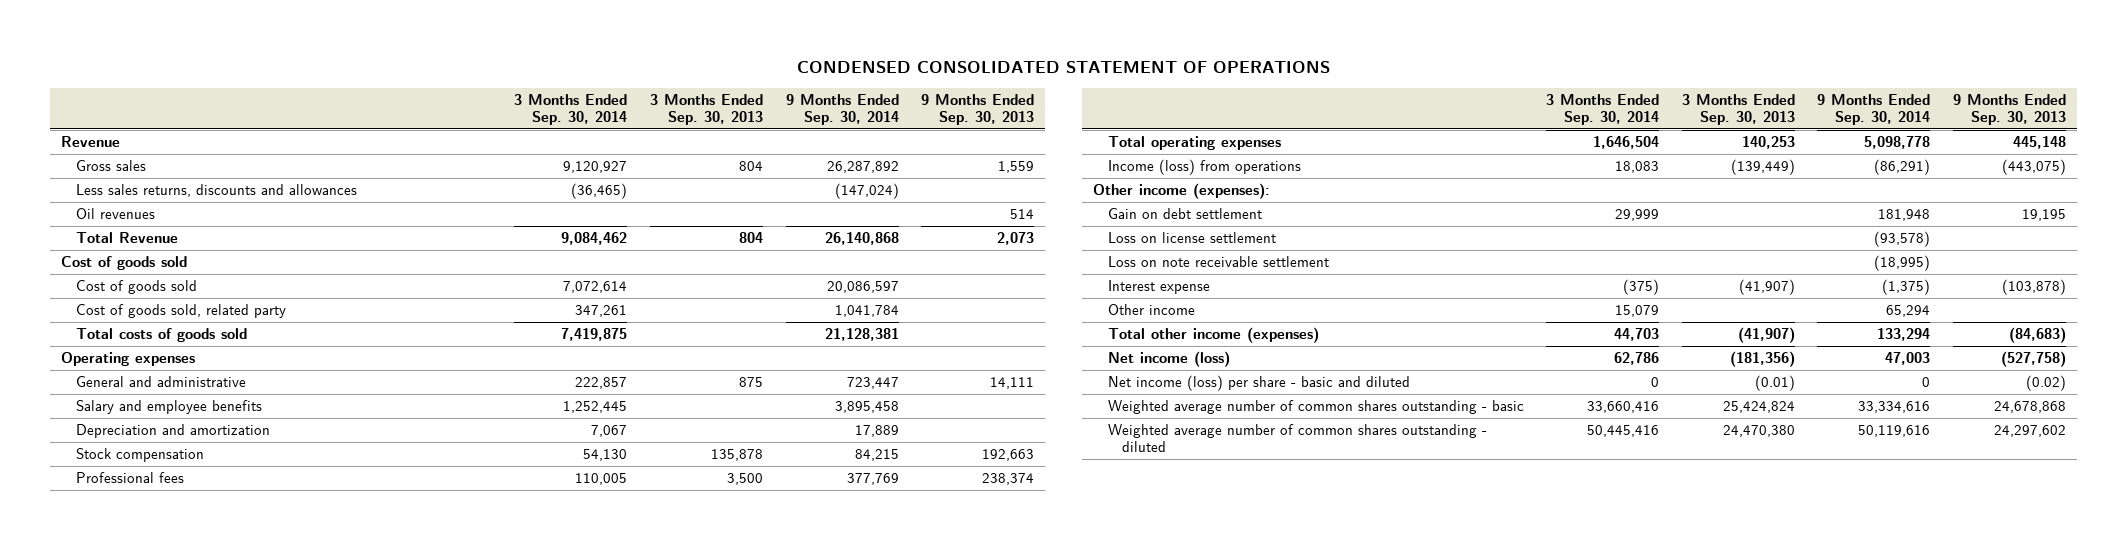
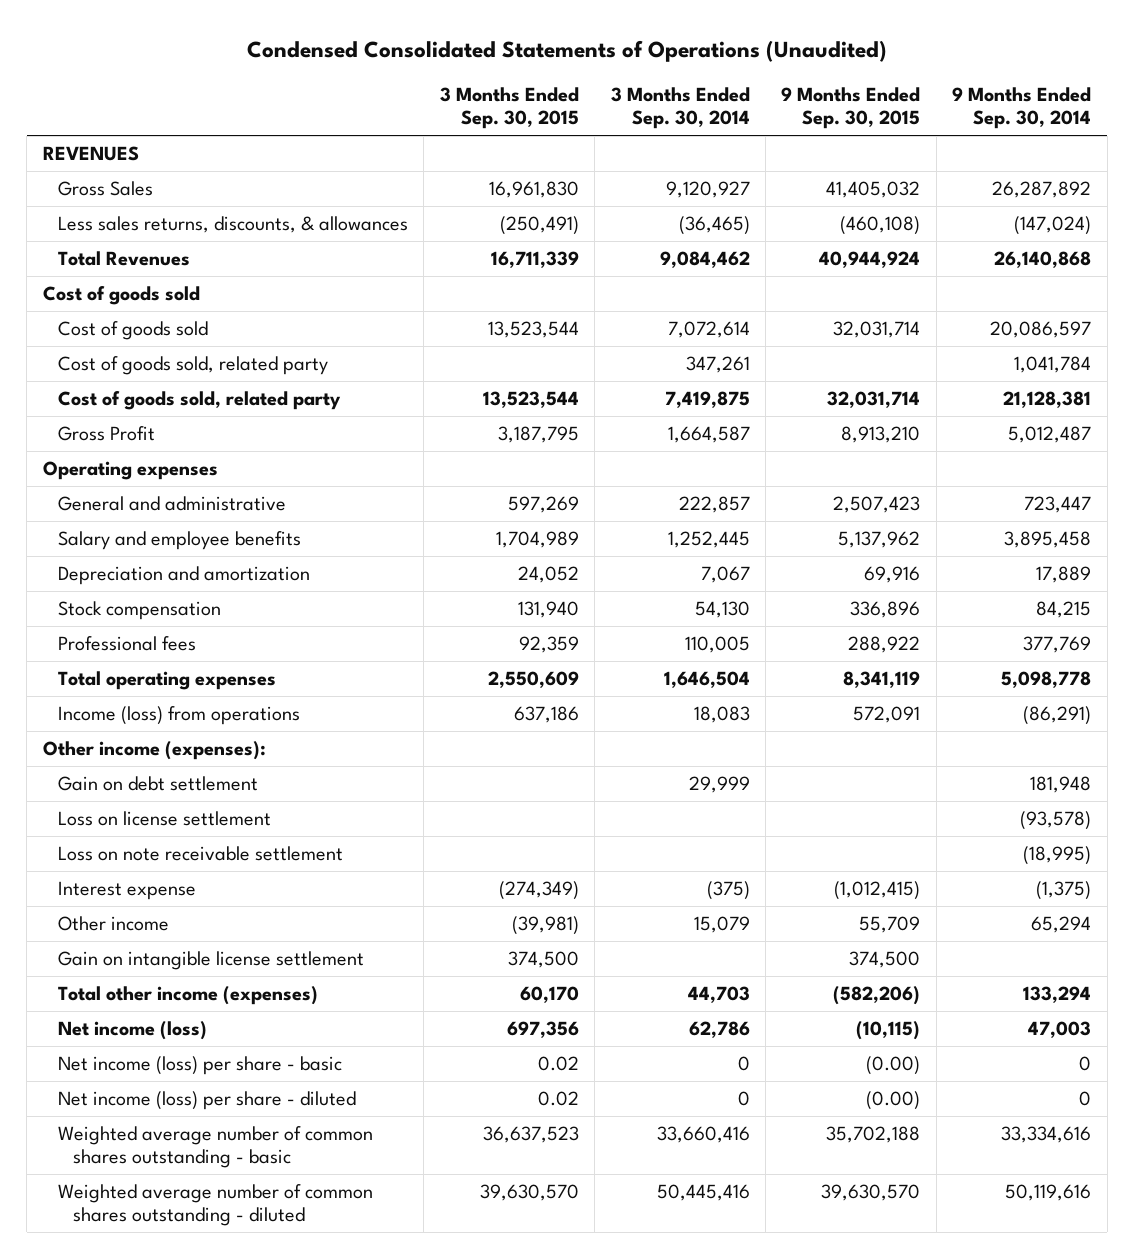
- CONDENSED CONSOLIDATED STATEMENT OF OPERATIONS
+ Condensed Consolidated Statements of Operations (Unaudited)
- | 3 Months Ended Sep. 30, 2014 | 3 Months Ended Sep. 30, 2013 | 9 Months Ended Sep. 30, 2014 | 9 Months Ended Sep. 30, 2013
+ | 3 Months Ended Sep. 30, 2015 | 3 Months Ended Sep. 30, 2014 | 9 Months Ended Sep. 30, 2015 | 9 Months Ended Sep. 30, 2014
- Revenue
- Gross sales | 9,120,927 | 804 | 26,287,892 | 1,559
- Less sales returns, discounts and allowances | (36,465) | | (147,024) |
- Oil revenues | | | | 514
- Total Revenue | 9,084,462 | 804 | 26,140,868 | 2,073
+ REVENUES
+ Gross Sales | 16,961,830 | 9,120,927 | 41,405,032 | 26,287,892
+ Less sales returns, discounts, & allowances | (250,491) | (36,465) | (460,108) | (147,024)
+ Total Revenues | 16,711,339 | 9,084,462 | 40,944,924 | 26,140,868
- Total costs of goods sold | 7,419,875 | | 21,128,381 |
+ Cost of goods sold, related party | 13,523,544 | 7,419,875 | 32,031,714 | 21,128,381
+ Gross Profit | 3,187,795 | 1,664,587 | 8,913,210 | 5,012,487
+ Gain on intangible license settlement | 374,500 | | 374,500 |
- Net income (loss) per share - basic and diluted | 0 | (0.01) | 0 | (0.02)
+ Net income (loss) per share - basic | 0.02 | 0 | (0.00) | 0
+ Net income (loss) per share - diluted | 0.02 | 0 | (0.00) | 0

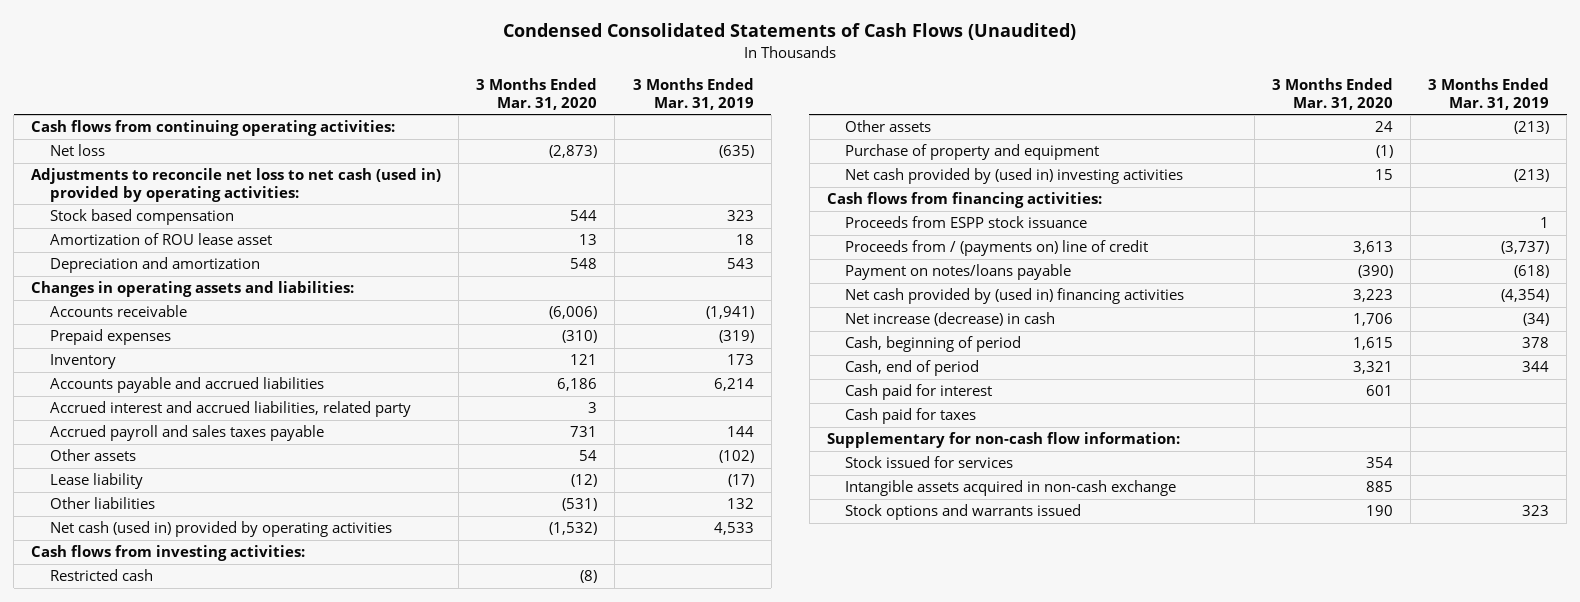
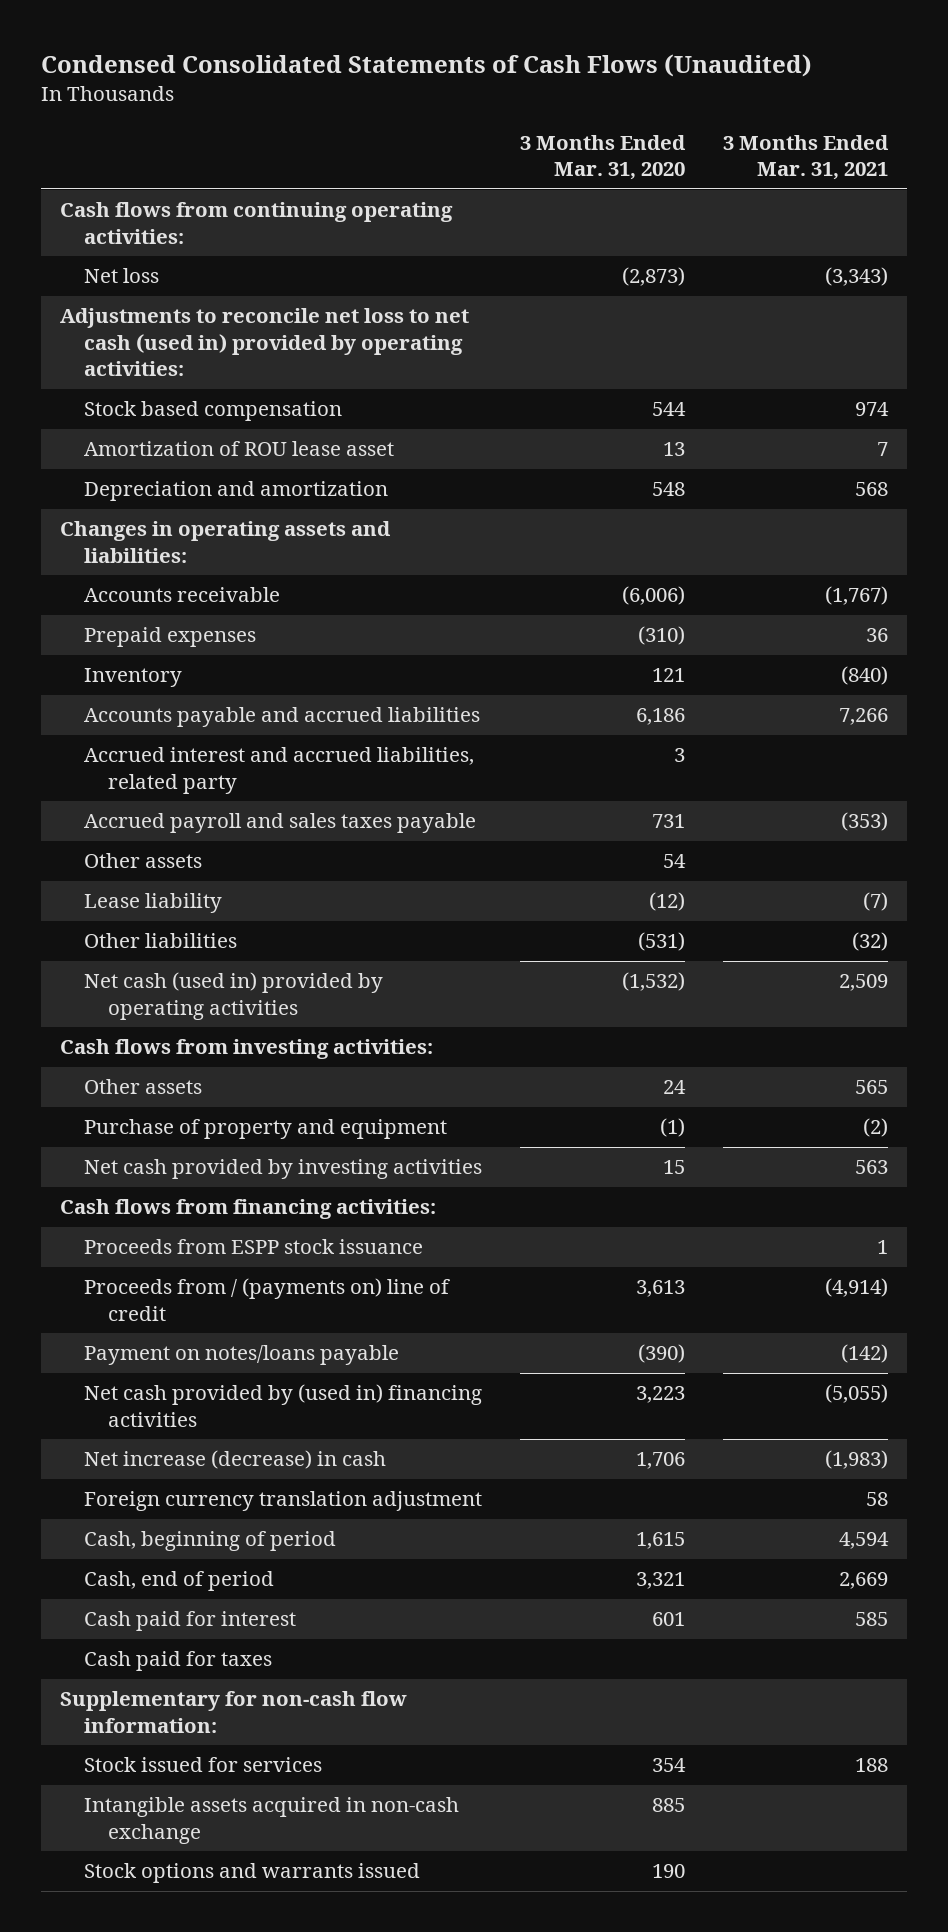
- | 3 Months Ended Mar. 31, 2020 | 3 Months Ended Mar. 31, 2019
+ | 3 Months Ended Mar. 31, 2020 | 3 Months Ended Mar. 31, 2021
- Restricted cash | (8) |
- Net cash provided by (used in) investing activities | 15 | (213)
+ Net cash provided by investing activities | 15 | 563
+ Foreign currency translation adjustment | | 58

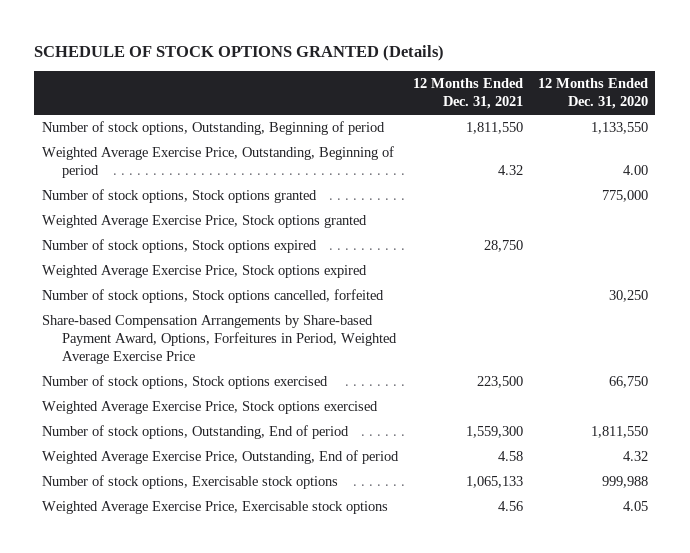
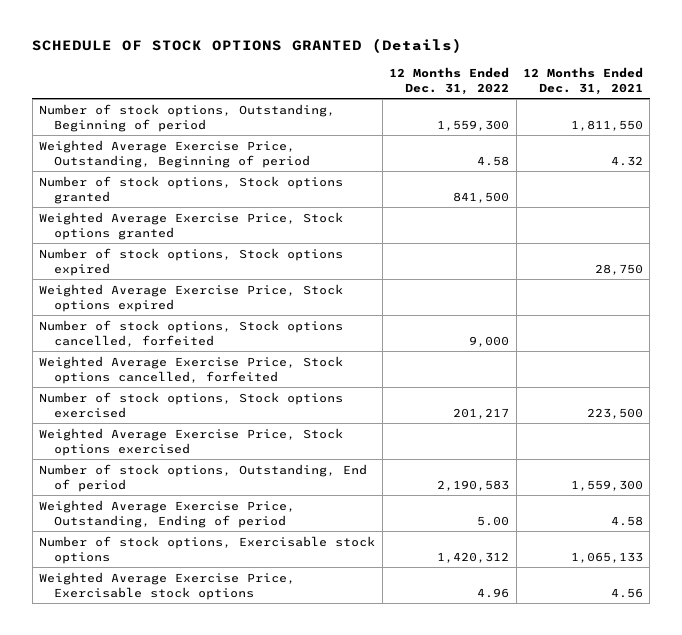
- | 12 Months Ended Dec. 31, 2021 | 12 Months Ended Dec. 31, 2020
+ | 12 Months Ended Dec. 31, 2022 | 12 Months Ended Dec. 31, 2021
- Share-based Compensation Arrangements by Share-based Payment Award, Options, Forfeitures in Period, Weighted Average Exercise Price
+ Weighted Average Exercise Price, Stock options cancelled, forfeited
- Weighted Average Exercise Price, Outstanding, End of period | 4.58 | 4.32
+ Weighted Average Exercise Price, Outstanding, Ending of period | 5.00 | 4.58

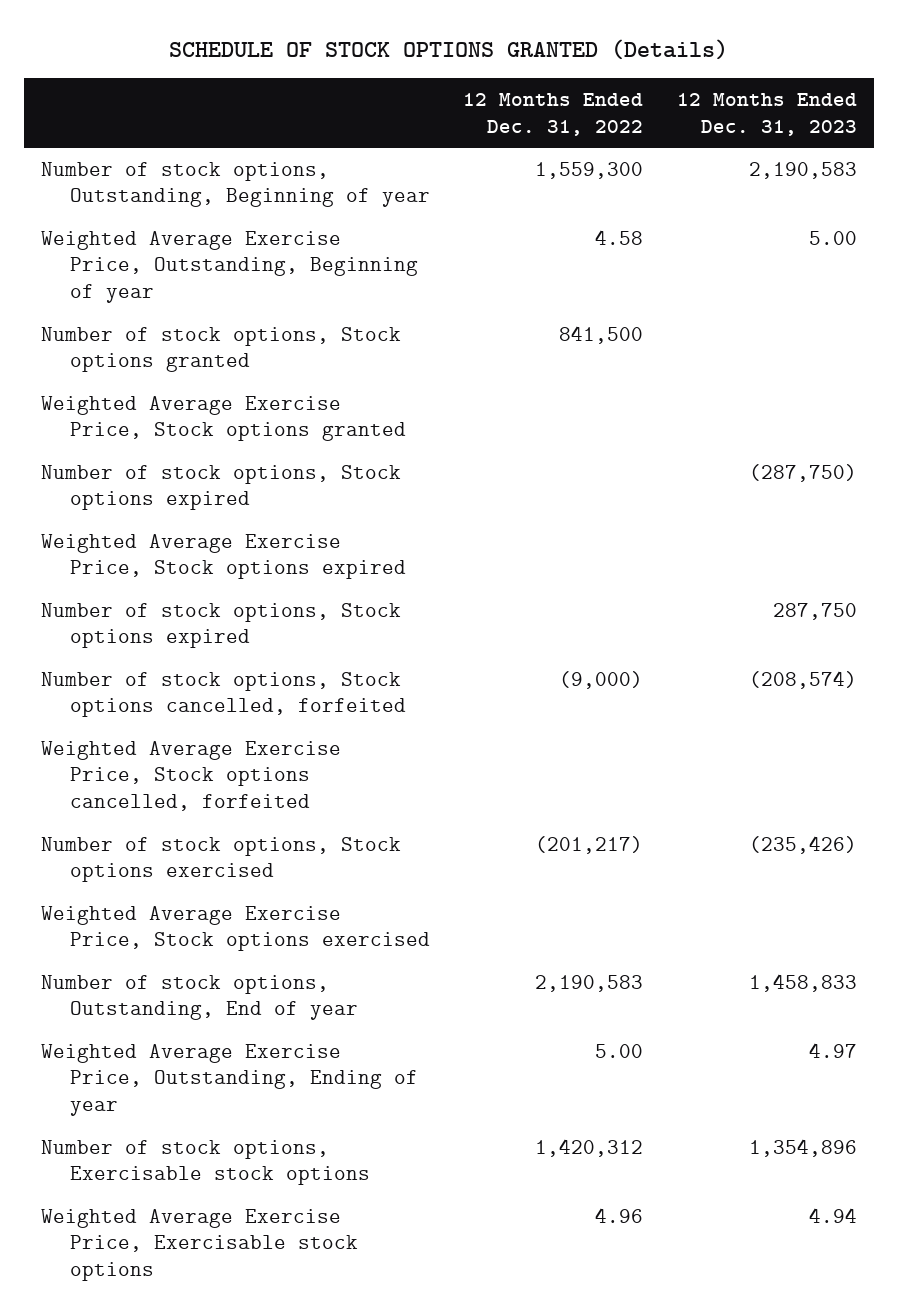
- | 12 Months Ended Dec. 31, 2022 | 12 Months Ended Dec. 31, 2021
+ | 12 Months Ended Dec. 31, 2022 | 12 Months Ended Dec. 31, 2023
- Number of stock options, Outstanding, Beginning of period | 1,559,300 | 1,811,550
- Weighted Average Exercise Price, Outstanding, Beginning of period | 4.58 | 4.32
+ Number of stock options, Outstanding, Beginning of year | 1,559,300 | 2,190,583
+ Weighted Average Exercise Price, Outstanding, Beginning of year | 4.58 | 5.00
- Number of stock options, Stock options cancelled, forfeited | 9,000 |
+ Number of stock options, Stock options expired | | 287,750
+ Number of stock options, Stock options cancelled, forfeited | (9,000) | (208,574)
- Number of stock options, Stock options exercised | 201,217 | 223,500
+ Number of stock options, Stock options exercised | (201,217) | (235,426)
- Number of stock options, Outstanding, End of period | 2,190,583 | 1,559,300
- Weighted Average Exercise Price, Outstanding, Ending of period | 5.00 | 4.58
+ Number of stock options, Outstanding, End of year | 2,190,583 | 1,458,833
+ Weighted Average Exercise Price, Outstanding, Ending of year | 5.00 | 4.97

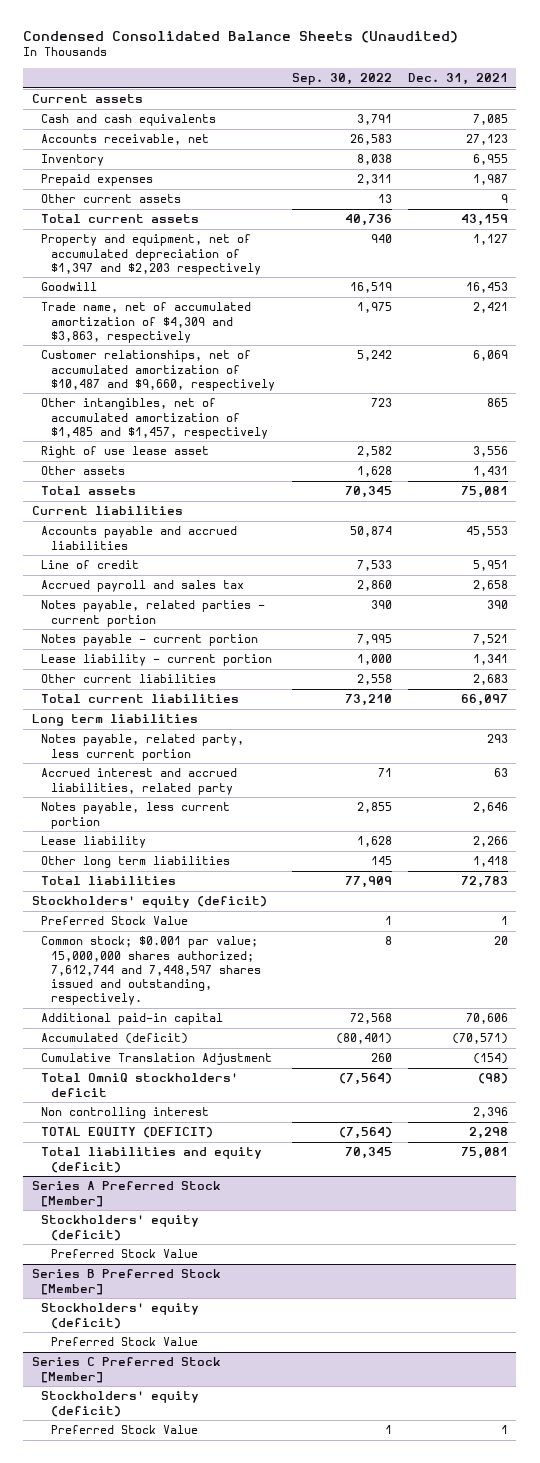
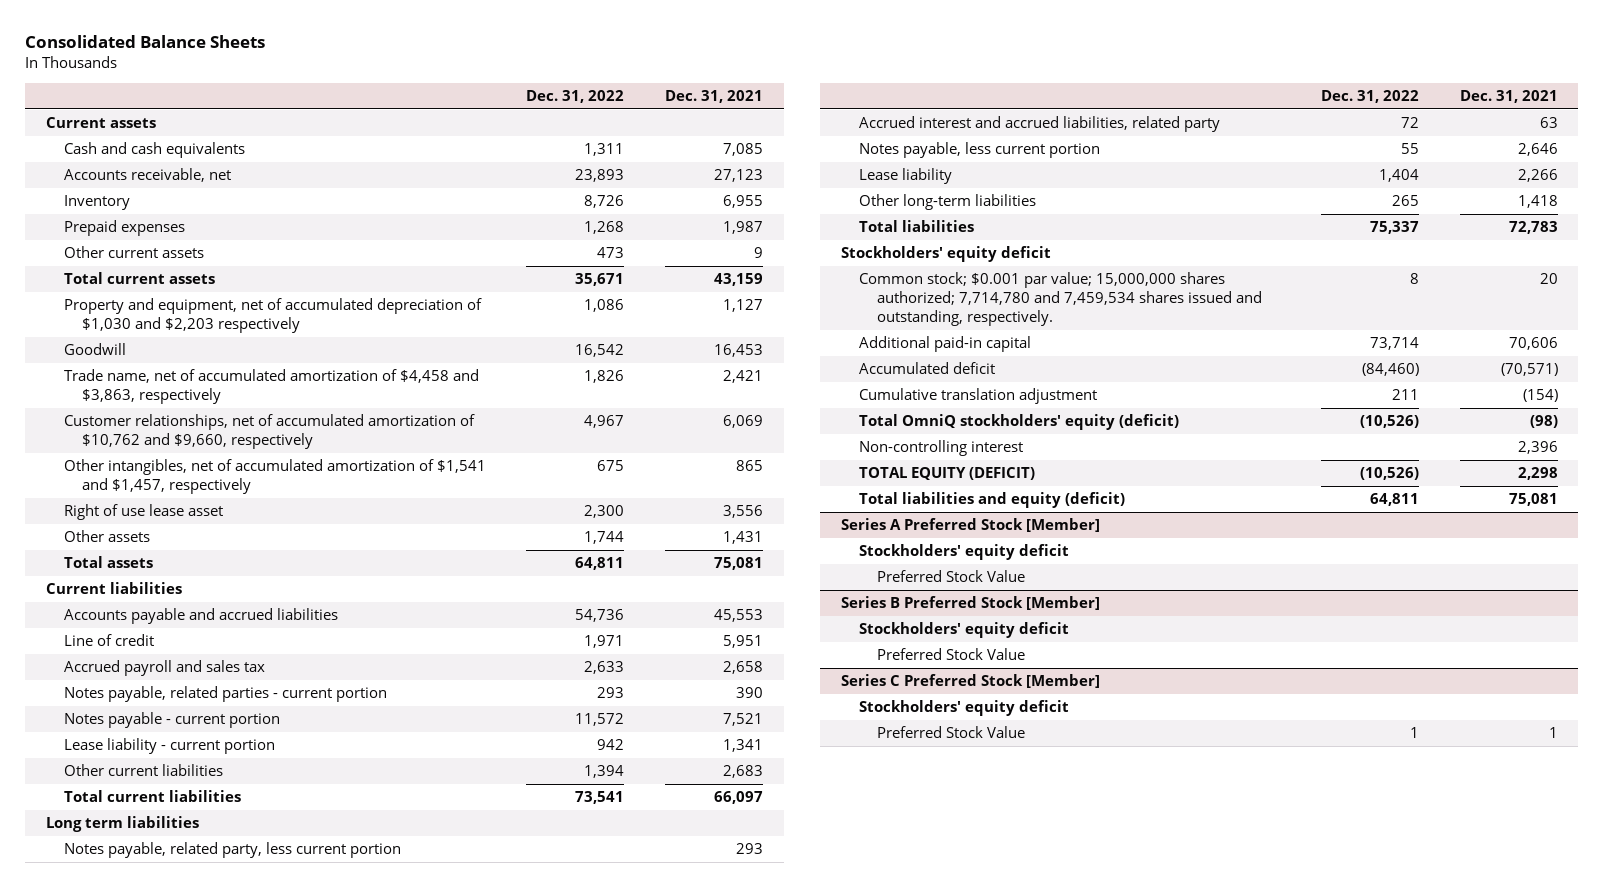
- Condensed Consolidated Balance Sheets (Unaudited)
+ Consolidated Balance Sheets
- | Sep. 30, 2022 | Dec. 31, 2021
+ | Dec. 31, 2022 | Dec. 31, 2021
- Property and equipment, net of accumulated depreciation of $1,397 and $2,203 respectively | 940 | 1,127
+ Property and equipment, net of accumulated depreciation of $1,030 and $2,203 respectively | 1,086 | 1,127
- Trade name, net of accumulated amortization of $4,309 and $3,863, respectively | 1,975 | 2,421
- Customer relationships, net of accumulated amortization of $10,487 and $9,660, respectively | 5,242 | 6,069
- Other intangibles, net of accumulated amortization of $1,485 and $1,457, respectively | 723 | 865
+ Trade name, net of accumulated amortization of $4,458 and $3,863, respectively | 1,826 | 2,421
+ Customer relationships, net of accumulated amortization of $10,762 and $9,660, respectively | 4,967 | 6,069
+ Other intangibles, net of accumulated amortization of $1,541 and $1,457, respectively | 675 | 865
- Other long term liabilities | 145 | 1,418
+ Other long-term liabilities | 265 | 1,418
- Stockholders' equity (deficit)
- Preferred Stock Value | 1 | 1
- Common stock; $0.001 par value; 15,000,000 shares authorized; 7,612,744 and 7,448,597 shares issued and outstanding, respectively. | 8 | 20
+ Stockholders' equity deficit
+ Common stock; $0.001 par value; 15,000,000 shares authorized; 7,714,780 and 7,459,534 shares issued and outstanding, respectively. | 8 | 20
- Accumulated (deficit) | (80,401) | (70,571)
- Cumulative Translation Adjustment | 260 | (154)
- Total OmniQ stockholders' deficit | (7,564) | (98)
- Non controlling interest | | 2,396
+ Accumulated deficit | (84,460) | (70,571)
+ Cumulative translation adjustment | 211 | (154)
+ Total OmniQ stockholders' equity (deficit) | (10,526) | (98)
+ Non-controlling interest | | 2,396
@ Series A Preferred Stock [Member]
- Stockholders' equity (deficit)
+ Stockholders' equity deficit
@ Series B Preferred Stock [Member]
- Stockholders' equity (deficit)
+ Stockholders' equity deficit
@ Series C Preferred Stock [Member]
- Stockholders' equity (deficit)
+ Stockholders' equity deficit

